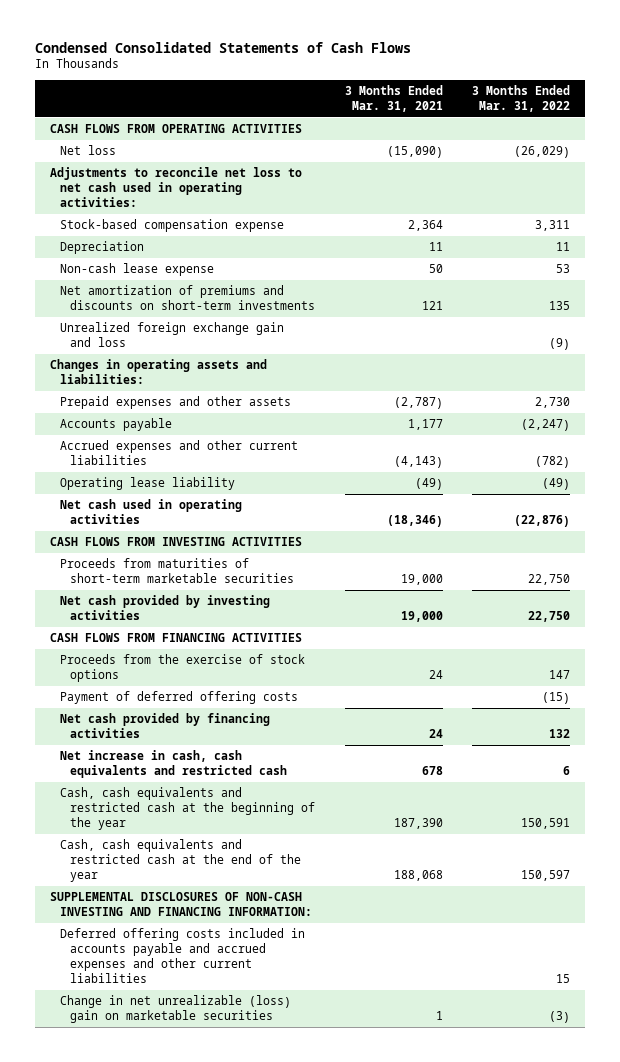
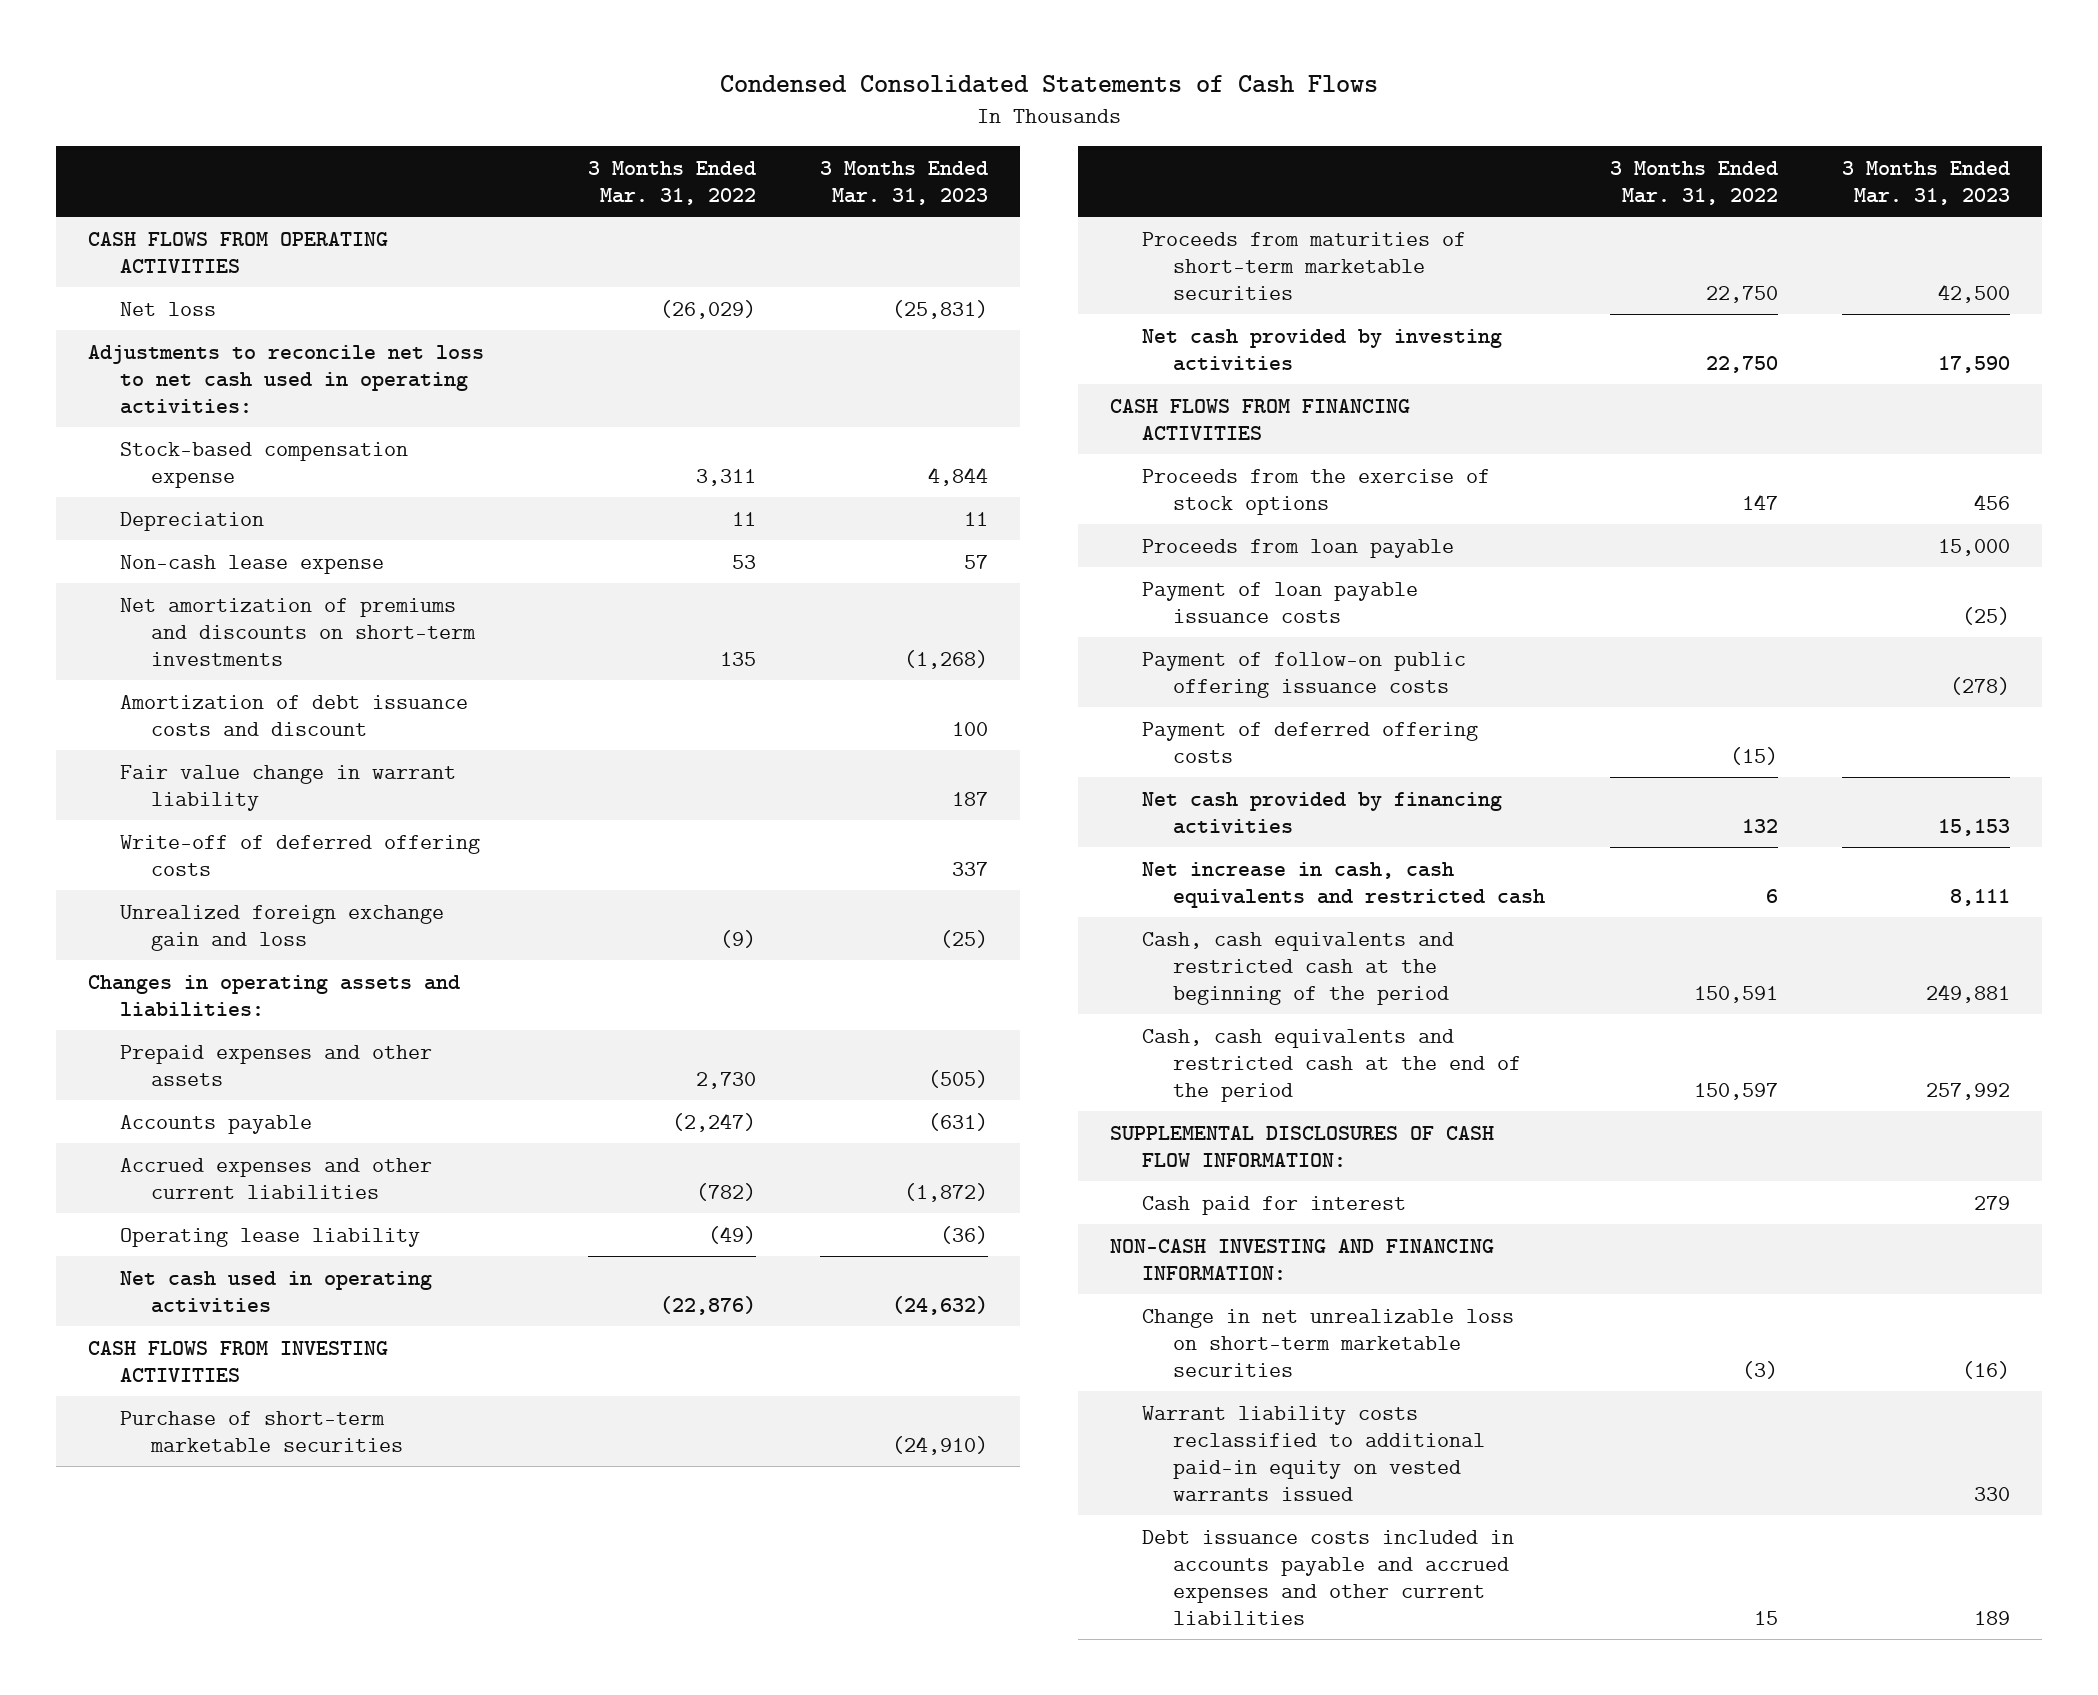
- | 3 Months Ended Mar. 31, 2021 | 3 Months Ended Mar. 31, 2022
+ | 3 Months Ended Mar. 31, 2022 | 3 Months Ended Mar. 31, 2023
+ Amortization of debt issuance costs and discount | | 100
+ Fair value change in warrant liability | | 187
+ Write-off of deferred offering costs | | 337
+ Purchase of short-term marketable securities | | (24,910)
+ Proceeds from loan payable | | 15,000
+ Payment of loan payable issuance costs | | (25)
+ Payment of follow-on public offering issuance costs | | (278)
- Cash, cash equivalents and restricted cash at the beginning of the year | 187,390 | 150,591
- Cash, cash equivalents and restricted cash at the end of the year | 188,068 | 150,597
- SUPPLEMENTAL DISCLOSURES OF NON-CASH INVESTING AND FINANCING INFORMATION:
- Deferred offering costs included in accounts payable and accrued expenses and other current liabilities | | 15
- Change in net unrealizable (loss) gain on marketable securities | 1 | (3)
+ Cash, cash equivalents and restricted cash at the beginning of the period | 150,591 | 249,881
+ Cash, cash equivalents and restricted cash at the end of the period | 150,597 | 257,992
+ SUPPLEMENTAL DISCLOSURES OF CASH FLOW INFORMATION:
+ Cash paid for interest | | 279
+ NON-CASH INVESTING AND FINANCING INFORMATION:
+ Change in net unrealizable loss on short-term marketable securities | (3) | (16)
+ Warrant liability costs reclassified to additional paid-in equity on vested warrants issued | | 330
+ Debt issuance costs included in accounts payable and accrued expenses and other current liabilities | 15 | 189

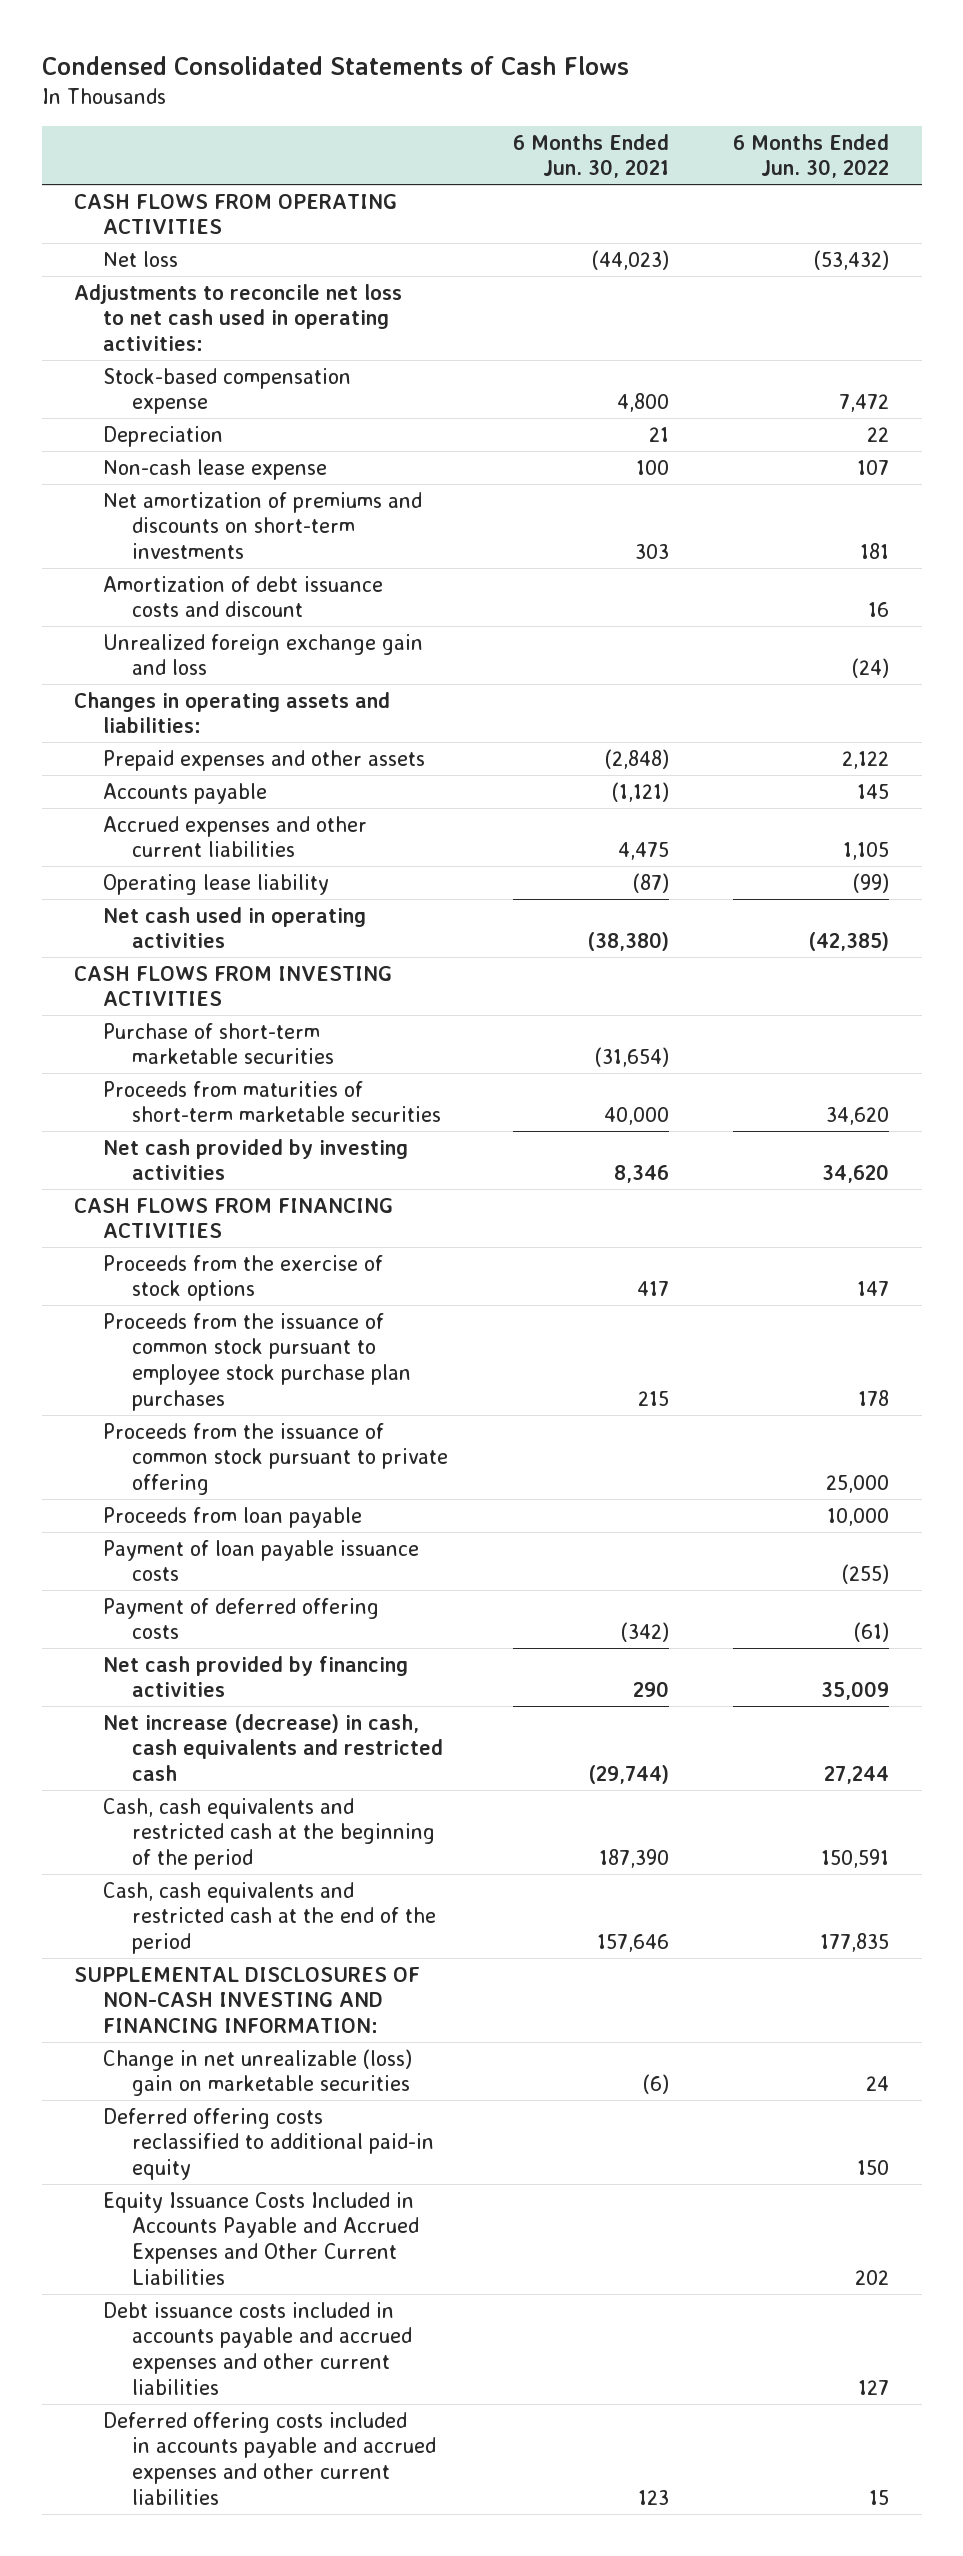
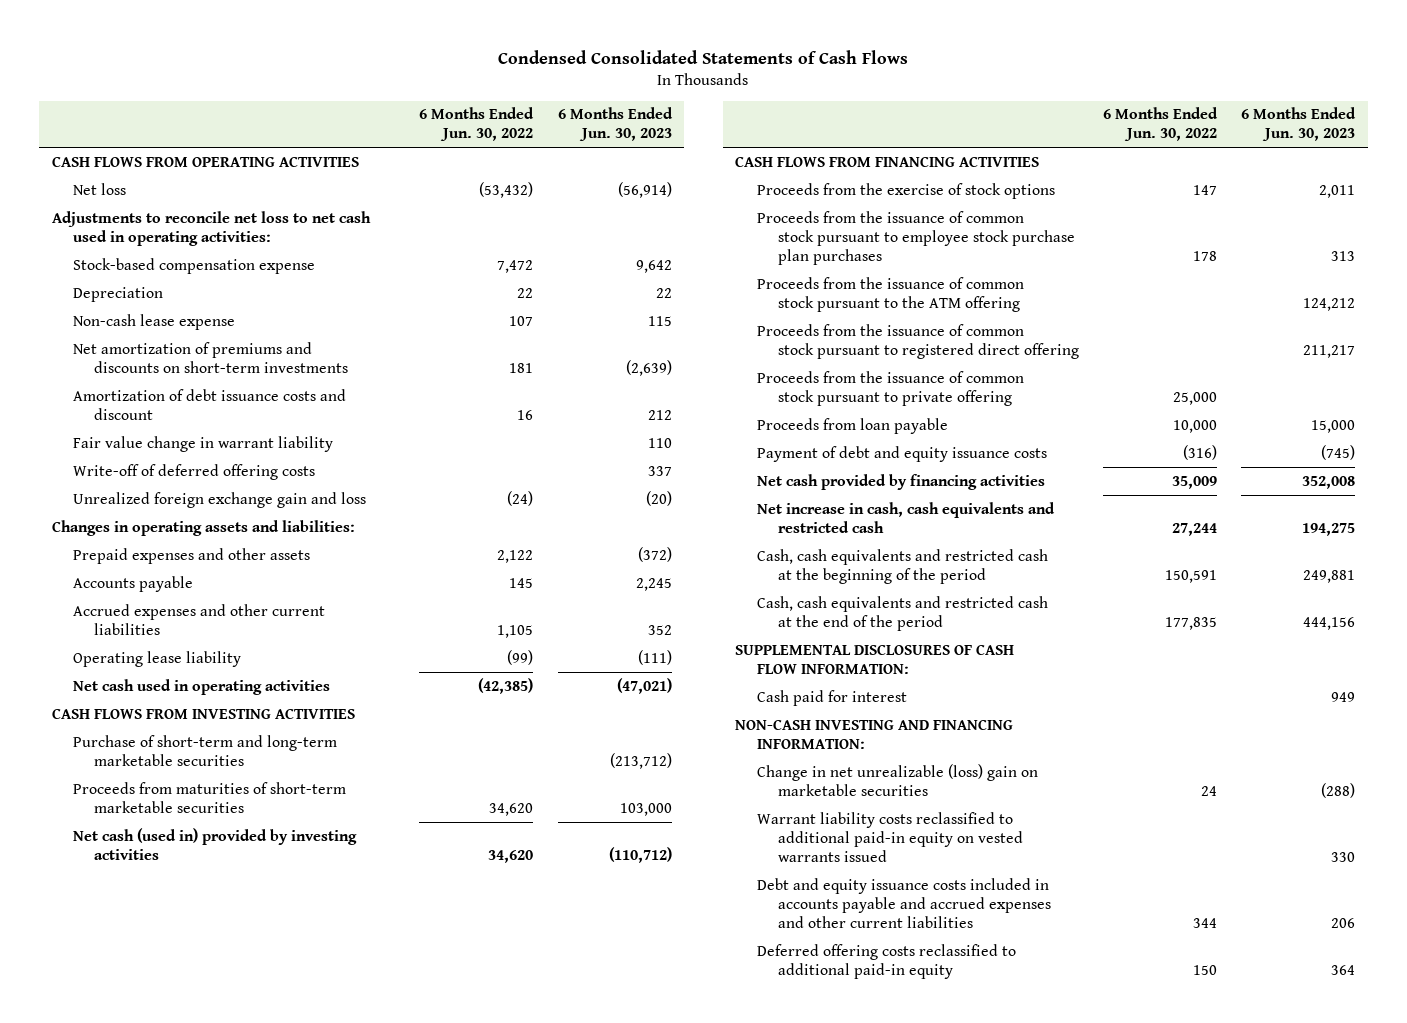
- | 6 Months Ended Jun. 30, 2021 | 6 Months Ended Jun. 30, 2022
+ | 6 Months Ended Jun. 30, 2022 | 6 Months Ended Jun. 30, 2023
+ Fair value change in warrant liability | | 110
+ Write-off of deferred offering costs | | 337
- Purchase of short-term marketable securities | (31,654) |
+ Purchase of short-term and long-term marketable securities | | (213,712)
- Net cash provided by investing activities | 8,346 | 34,620
+ Net cash (used in) provided by investing activities | 34,620 | (110,712)
+ Proceeds from the issuance of common stock pursuant to the ATM offering | | 124,212
+ Proceeds from the issuance of common stock pursuant to registered direct offering | | 211,217
- Payment of loan payable issuance costs | | (255)
- Payment of deferred offering costs | (342) | (61)
+ Payment of debt and equity issuance costs | (316) | (745)
- Net increase (decrease) in cash, cash equivalents and restricted cash | (29,744) | 27,244
+ Net increase in cash, cash equivalents and restricted cash | 27,244 | 194,275
- SUPPLEMENTAL DISCLOSURES OF NON-CASH INVESTING AND FINANCING INFORMATION:
+ SUPPLEMENTAL DISCLOSURES OF CASH FLOW INFORMATION:
+ Cash paid for interest | | 949
+ NON-CASH INVESTING AND FINANCING INFORMATION:
+ Warrant liability costs reclassified to additional paid-in equity on vested warrants issued | | 330
+ Debt and equity issuance costs included in accounts payable and accrued expenses and other current liabilities | 344 | 206
- Equity Issuance Costs Included in Accounts Payable and Accrued Expenses and Other Current Liabilities | | 202
- Debt issuance costs included in accounts payable and accrued expenses and other current liabilities | | 127
- Deferred offering costs included in accounts payable and accrued expenses and other current liabilities | 123 | 15

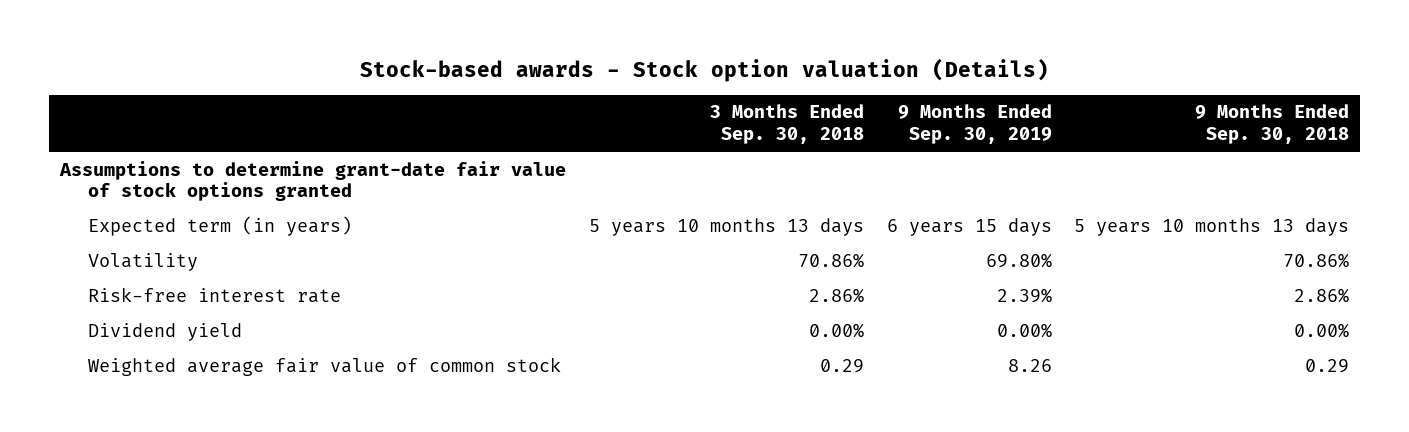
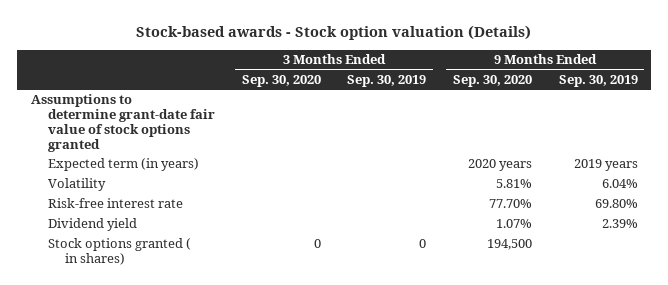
- | 3 Months Ended Sep. 30, 2018 | 9 Months Ended Sep. 30, 2019 | 9 Months Ended Sep. 30, 2018
+ | 3 Months Ended Sep. 30, 2020 | 3 Months Ended Sep. 30, 2019 | 9 Months Ended Sep. 30, 2020 | 9 Months Ended Sep. 30, 2019
- Expected term (in years) | 5 years 10 months 13 days | 6 years 15 days | 5 years 10 months 13 days
- Volatility | 70.86% | 69.80% | 70.86%
- Risk-free interest rate | 2.86% | 2.39% | 2.86%
- Dividend yield | 0.00% | 0.00% | 0.00%
- Weighted average fair value of common stock | 0.29 | 8.26 | 0.29
+ Expected term (in years) | | | 2020 years | 2019 years
+ Volatility | | | 5.81% | 6.04%
+ Risk-free interest rate | | | 77.70% | 69.80%
+ Dividend yield | | | 1.07% | 2.39%
+ Stock options granted ( in shares) | 0 | 0 | 194,500 |

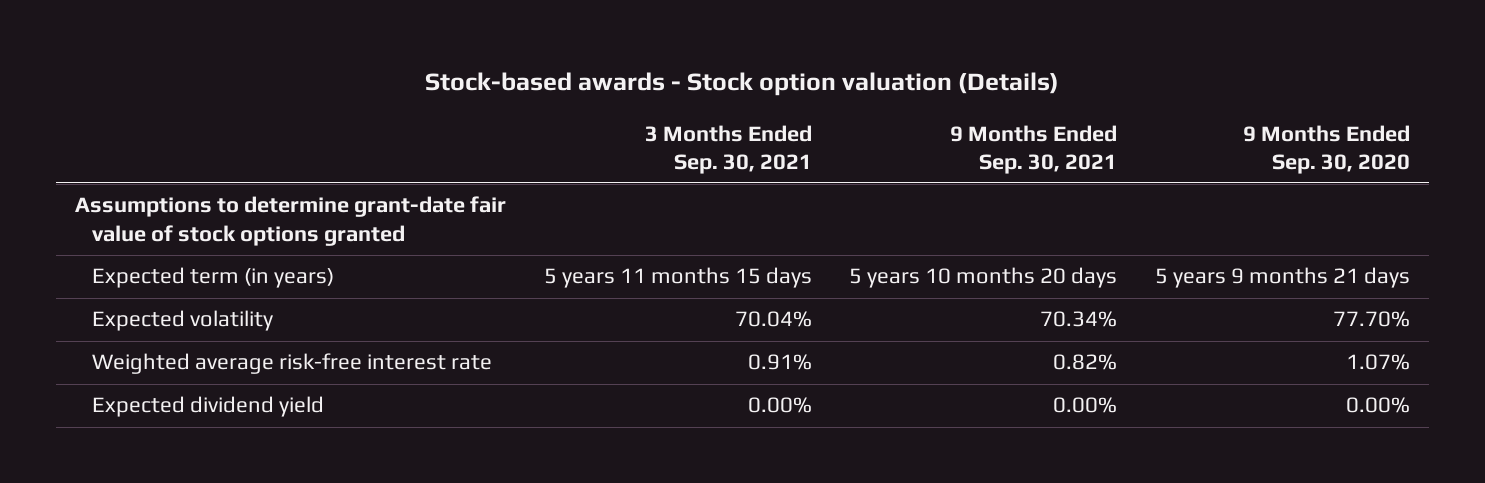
- | 3 Months Ended Sep. 30, 2020 | 3 Months Ended Sep. 30, 2019 | 9 Months Ended Sep. 30, 2020 | 9 Months Ended Sep. 30, 2019
+ | 3 Months Ended Sep. 30, 2021 | 9 Months Ended Sep. 30, 2021 | 9 Months Ended Sep. 30, 2020
- Expected term (in years) | | | 2020 years | 2019 years
- Volatility | | | 5.81% | 6.04%
- Risk-free interest rate | | | 77.70% | 69.80%
- Dividend yield | | | 1.07% | 2.39%
- Stock options granted ( in shares) | 0 | 0 | 194,500 |
+ Expected term (in years) | 5 years 11 months 15 days | 5 years 10 months 20 days | 5 years 9 months 21 days
+ Expected volatility | 70.04% | 70.34% | 77.70%
+ Weighted average risk-free interest rate | 0.91% | 0.82% | 1.07%
+ Expected dividend yield | 0.00% | 0.00% | 0.00%

